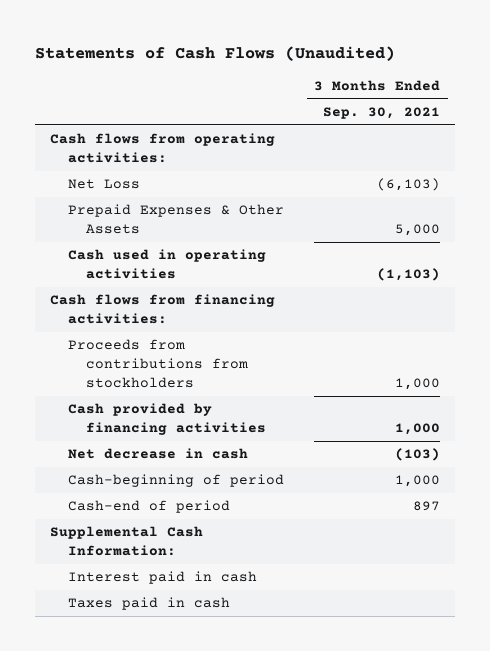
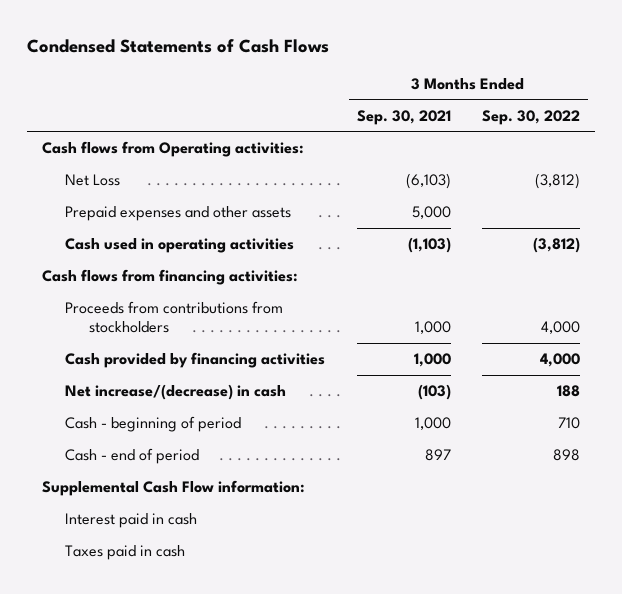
- Statements of Cash Flows (Unaudited)
+ Condensed Statements of Cash Flows
- | 3 Months Ended Sep. 30, 2021
+ | 3 Months Ended Sep. 30, 2021 | 3 Months Ended Sep. 30, 2022
- Cash flows from operating activities:
+ Cash flows from Operating activities:
- Prepaid Expenses & Other Assets | 5,000
+ Prepaid expenses and other assets | 5,000 |
- Net decrease in cash | (103)
- Cash-beginning of period | 1,000
- Cash-end of period | 897
- Supplemental Cash Information:
+ Net increase/(decrease) in cash | (103) | 188
+ Cash - beginning of period | 1,000 | 710
+ Cash - end of period | 897 | 898
+ Supplemental Cash Flow information:

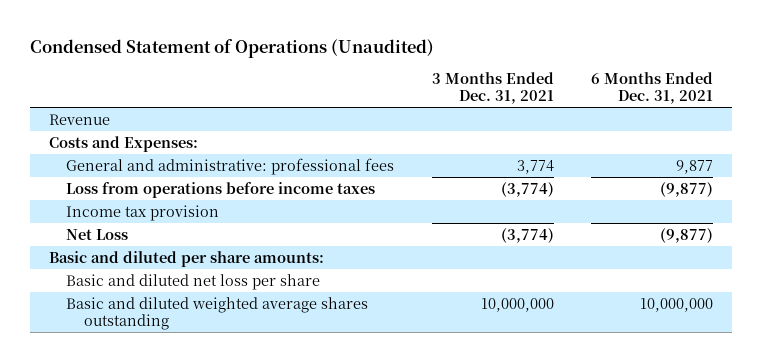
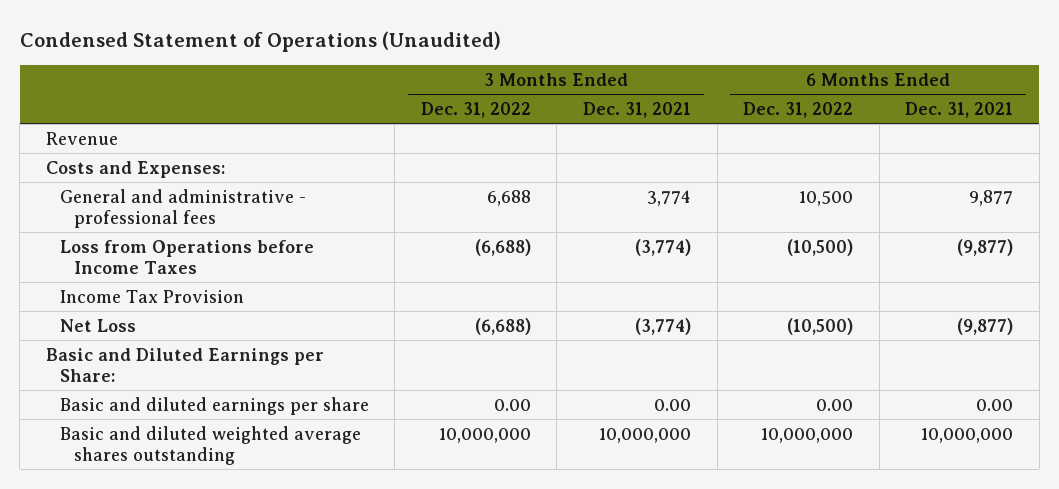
- | 3 Months Ended Dec. 31, 2021 | 6 Months Ended Dec. 31, 2021
+ | 3 Months Ended Dec. 31, 2022 | 3 Months Ended Dec. 31, 2021 | 6 Months Ended Dec. 31, 2022 | 6 Months Ended Dec. 31, 2021
- General and administrative: professional fees | 3,774 | 9,877
- Loss from operations before income taxes | (3,774) | (9,877)
- Income tax provision
+ General and administrative - professional fees | 6,688 | 3,774 | 10,500 | 9,877
+ Loss from Operations before Income Taxes | (6,688) | (3,774) | (10,500) | (9,877)
+ Income Tax Provision
- Basic and diluted per share amounts:
- Basic and diluted net loss per share
+ Basic and Diluted Earnings per Share:
+ Basic and diluted earnings per share | 0.00 | 0.00 | 0.00 | 0.00

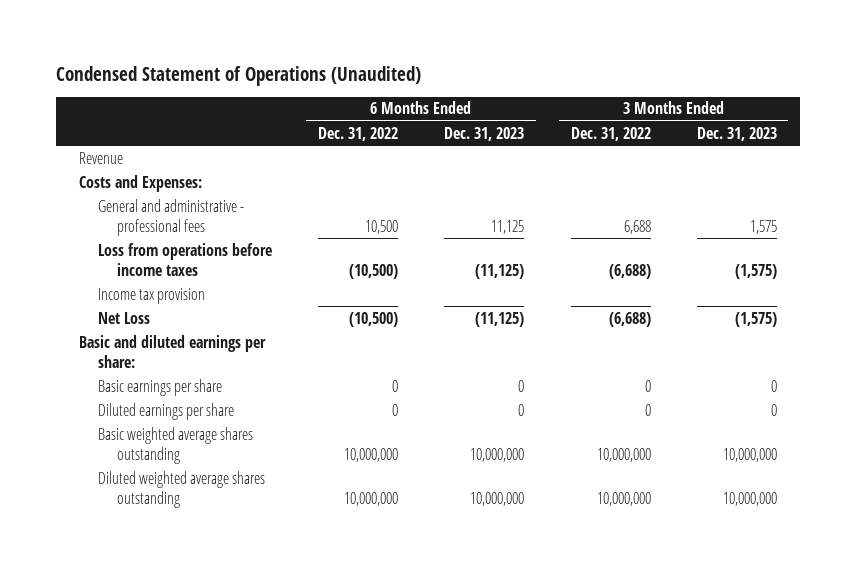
- | 3 Months Ended Dec. 31, 2022 | 3 Months Ended Dec. 31, 2021 | 6 Months Ended Dec. 31, 2022 | 6 Months Ended Dec. 31, 2021
+ | 6 Months Ended Dec. 31, 2022 | 6 Months Ended Dec. 31, 2023 | 3 Months Ended Dec. 31, 2022 | 3 Months Ended Dec. 31, 2023
- Loss from Operations before Income Taxes | (6,688) | (3,774) | (10,500) | (9,877)
- Income Tax Provision
+ Loss from operations before income taxes | (10,500) | (11,125) | (6,688) | (1,575)
+ Income tax provision
- Basic and Diluted Earnings per Share:
- Basic and diluted earnings per share | 0.00 | 0.00 | 0.00 | 0.00
- Basic and diluted weighted average shares outstanding | 10,000,000 | 10,000,000 | 10,000,000 | 10,000,000
+ Basic and diluted earnings per share:
+ Basic earnings per share | 0 | 0 | 0 | 0
+ Diluted earnings per share | 0 | 0 | 0 | 0
+ Basic weighted average shares outstanding | 10,000,000 | 10,000,000 | 10,000,000 | 10,000,000
+ Diluted weighted average shares outstanding | 10,000,000 | 10,000,000 | 10,000,000 | 10,000,000

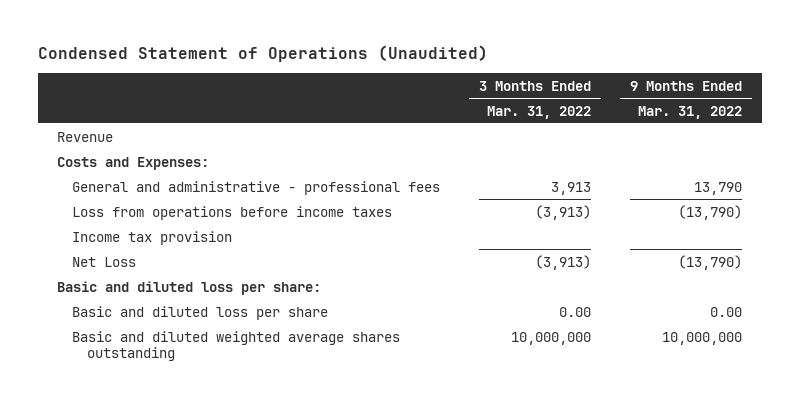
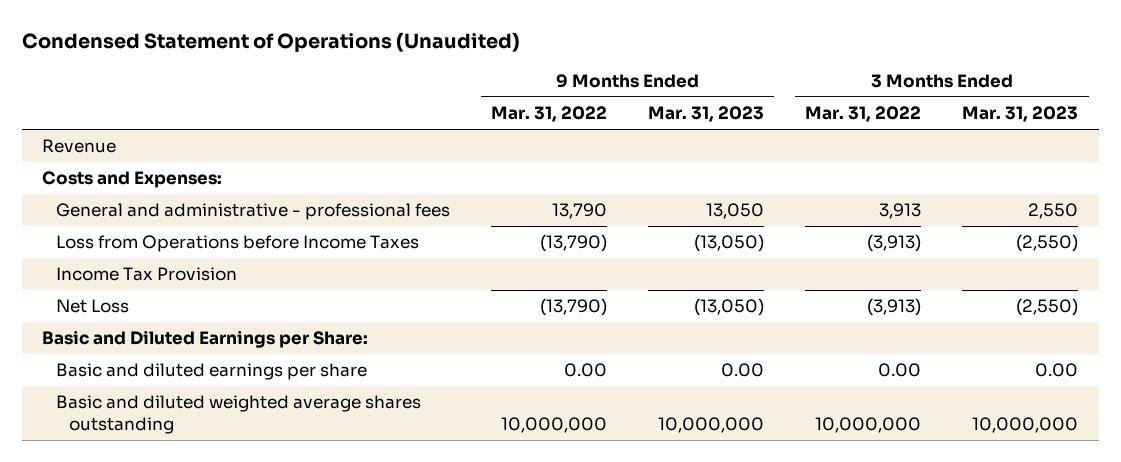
- | 3 Months Ended Mar. 31, 2022 | 9 Months Ended Mar. 31, 2022
+ | 9 Months Ended Mar. 31, 2022 | 9 Months Ended Mar. 31, 2023 | 3 Months Ended Mar. 31, 2022 | 3 Months Ended Mar. 31, 2023
- Loss from operations before income taxes | (3,913) | (13,790)
- Income tax provision
+ Loss from Operations before Income Taxes | (13,790) | (13,050) | (3,913) | (2,550)
+ Income Tax Provision
- Basic and diluted loss per share:
- Basic and diluted loss per share | 0.00 | 0.00
+ Basic and Diluted Earnings per Share:
+ Basic and diluted earnings per share | 0.00 | 0.00 | 0.00 | 0.00

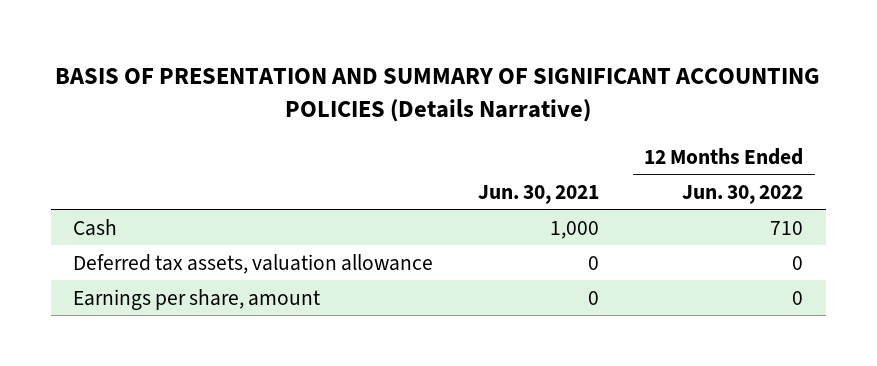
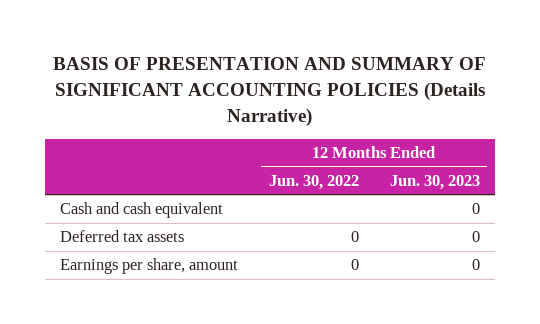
- | Jun. 30, 2021 | 12 Months Ended Jun. 30, 2022
+ | 12 Months Ended Jun. 30, 2022 | 12 Months Ended Jun. 30, 2023
- Cash | 1,000 | 710
- Deferred tax assets, valuation allowance | 0 | 0
+ Cash and cash equivalent | | 0
+ Deferred tax assets | 0 | 0

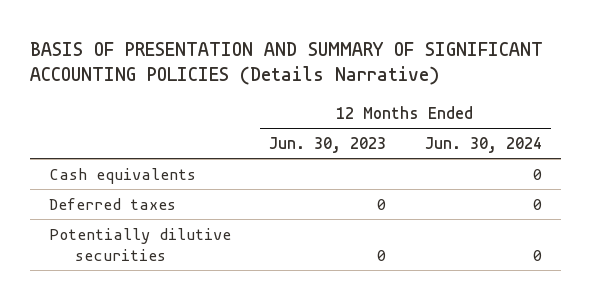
- | 12 Months Ended Jun. 30, 2022 | 12 Months Ended Jun. 30, 2023
+ | 12 Months Ended Jun. 30, 2023 | 12 Months Ended Jun. 30, 2024
- Cash and cash equivalent | | 0
- Deferred tax assets | 0 | 0
- Earnings per share, amount | 0 | 0
+ Cash equivalents | | 0
+ Deferred taxes | 0 | 0
+ Potentially dilutive securities | 0 | 0

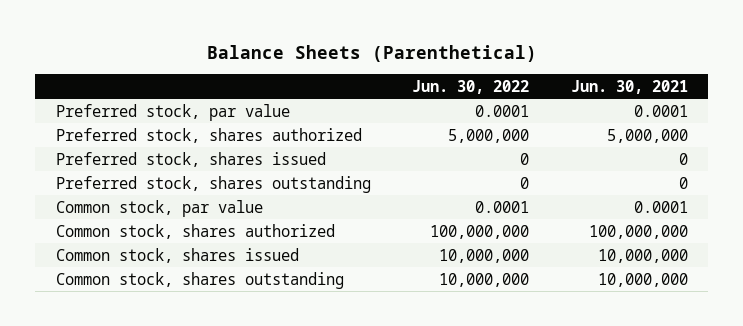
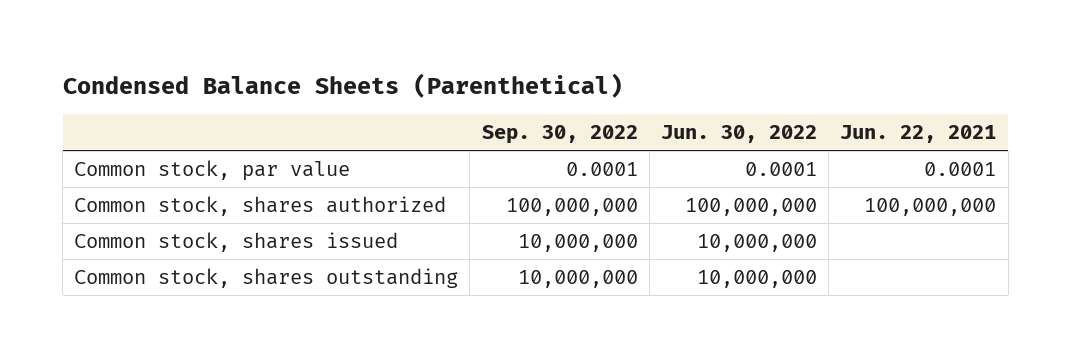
- Balance Sheets (Parenthetical)
+ Condensed Balance Sheets (Parenthetical)
- | Jun. 30, 2022 | Jun. 30, 2021
+ | Sep. 30, 2022 | Jun. 30, 2022 | Jun. 22, 2021
- Preferred stock, par value | 0.0001 | 0.0001
- Preferred stock, shares authorized | 5,000,000 | 5,000,000
- Preferred stock, shares issued | 0 | 0
- Preferred stock, shares outstanding | 0 | 0

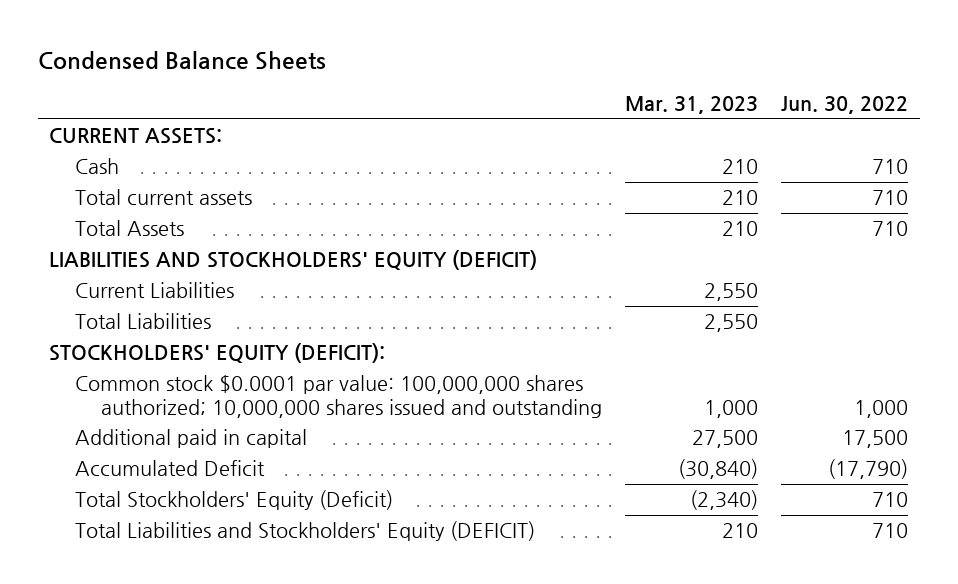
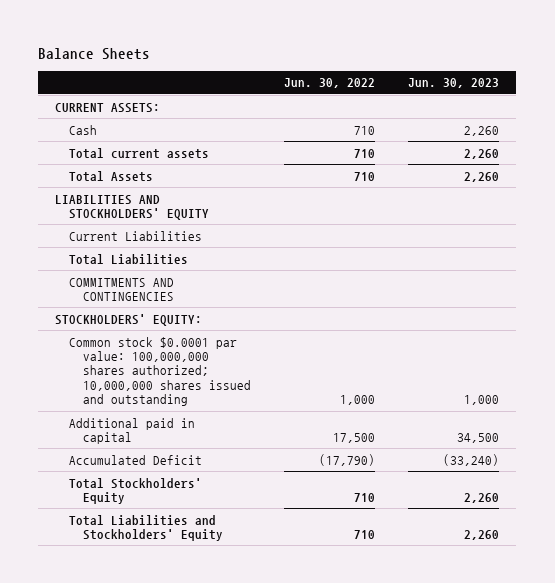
- Condensed Balance Sheets
+ Balance Sheets
- | Mar. 31, 2023 | Jun. 30, 2022
+ | Jun. 30, 2022 | Jun. 30, 2023
- LIABILITIES AND STOCKHOLDERS' EQUITY (DEFICIT)
+ LIABILITIES AND STOCKHOLDERS' EQUITY
- STOCKHOLDERS' EQUITY (DEFICIT):
+ COMMITMENTS AND CONTINGENCIES
+ STOCKHOLDERS' EQUITY:
- Total Stockholders' Equity (Deficit) | (2,340) | 710
- Total Liabilities and Stockholders' Equity (DEFICIT) | 210 | 710
+ Total Stockholders' Equity | 710 | 2,260
+ Total Liabilities and Stockholders' Equity | 710 | 2,260

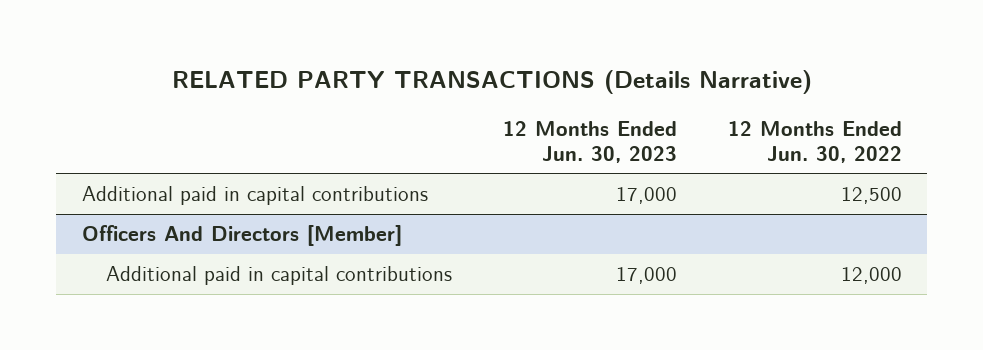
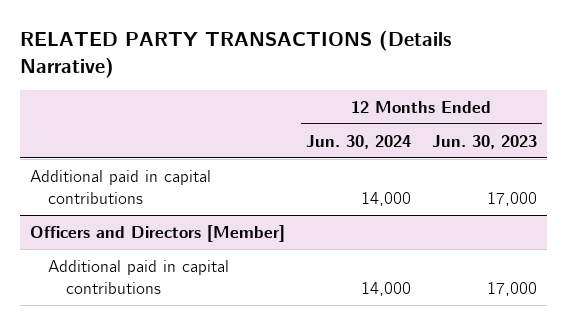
- | 12 Months Ended Jun. 30, 2023 | 12 Months Ended Jun. 30, 2022
+ | 12 Months Ended Jun. 30, 2024 | 12 Months Ended Jun. 30, 2023
- Officers And Directors [Member]
+ Officers and Directors [Member]

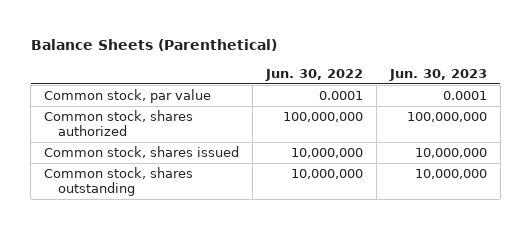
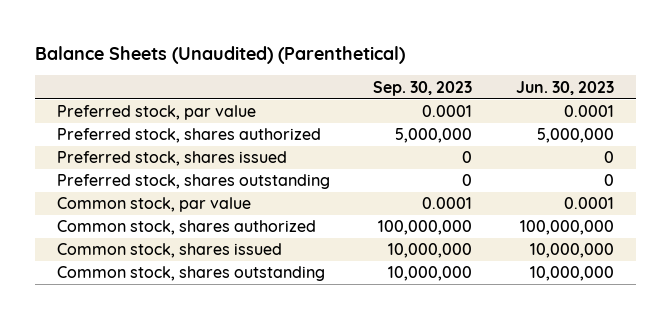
- Balance Sheets (Parenthetical)
+ Balance Sheets (Unaudited) (Parenthetical)
- | Jun. 30, 2022 | Jun. 30, 2023
+ | Sep. 30, 2023 | Jun. 30, 2023
+ Preferred stock, par value | 0.0001 | 0.0001
+ Preferred stock, shares authorized | 5,000,000 | 5,000,000
+ Preferred stock, shares issued | 0 | 0
+ Preferred stock, shares outstanding | 0 | 0

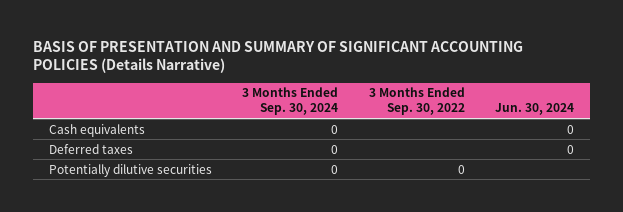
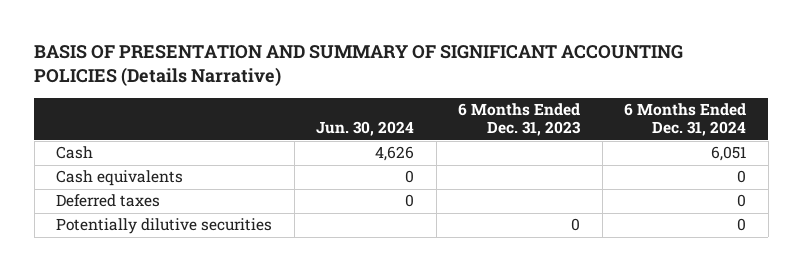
- | 3 Months Ended Sep. 30, 2024 | 3 Months Ended Sep. 30, 2022 | Jun. 30, 2024
+ | Jun. 30, 2024 | 6 Months Ended Dec. 31, 2023 | 6 Months Ended Dec. 31, 2024
+ Cash | 4,626 | | 6,051

